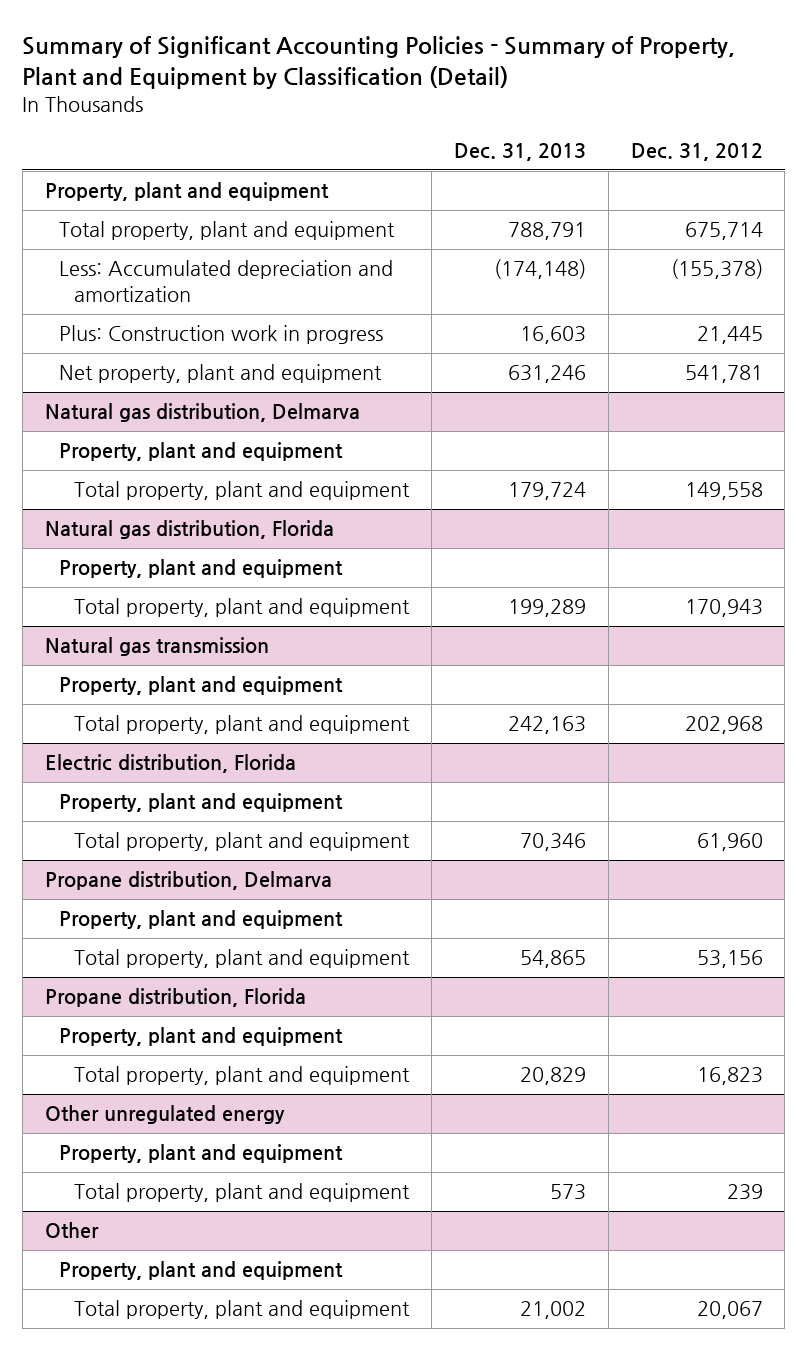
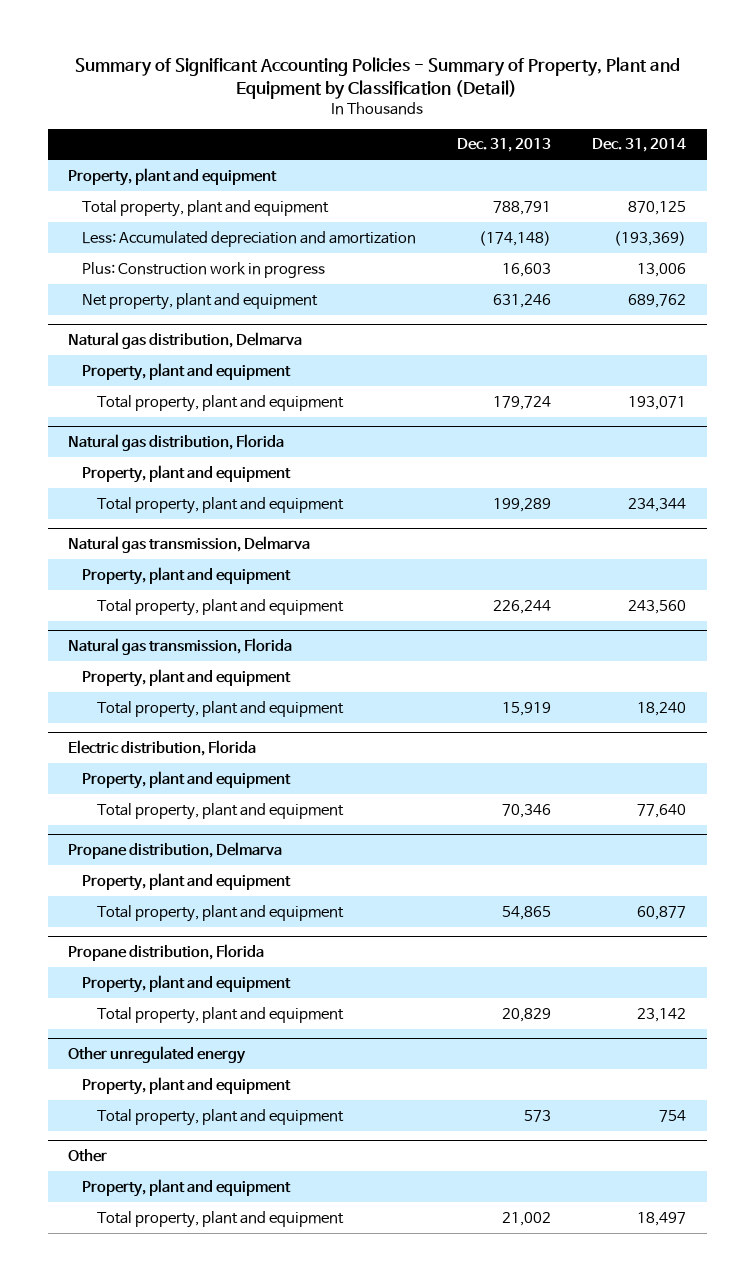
- | Dec. 31, 2013 | Dec. 31, 2012
+ | Dec. 31, 2013 | Dec. 31, 2014
- Natural gas transmission
+ Natural gas transmission, Delmarva
- Total property, plant and equipment | 242,163 | 202,968
+ Total property, plant and equipment | 226,244 | 243,560
+ Natural gas transmission, Florida
+ Property, plant and equipment
+ Total property, plant and equipment | 15,919 | 18,240

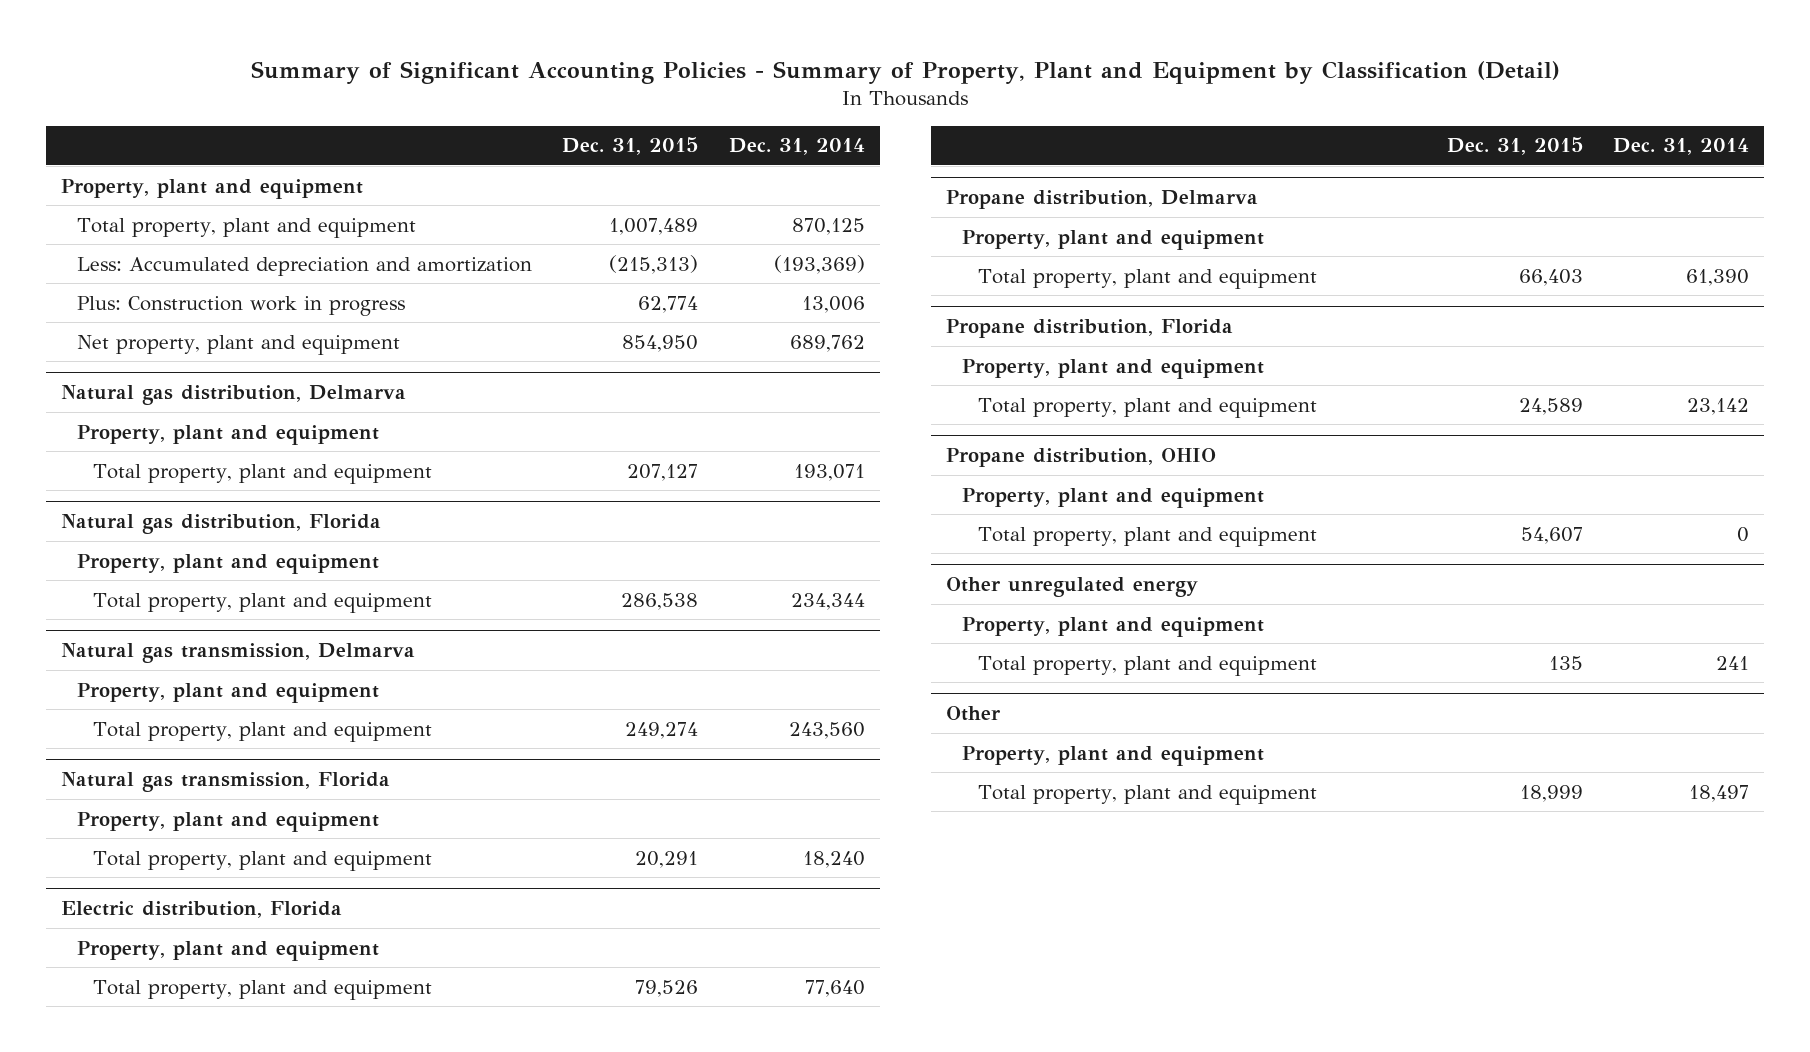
- | Dec. 31, 2013 | Dec. 31, 2014
+ | Dec. 31, 2015 | Dec. 31, 2014
@ Propane distribution, Delmarva
- Total property, plant and equipment | 54,865 | 60,877
+ Total property, plant and equipment | 66,403 | 61,390
+ Propane distribution, OHIO
+ Property, plant and equipment
+ Total property, plant and equipment | 54,607 | 0
@ Other unregulated energy
- Total property, plant and equipment | 573 | 754
+ Total property, plant and equipment | 135 | 241

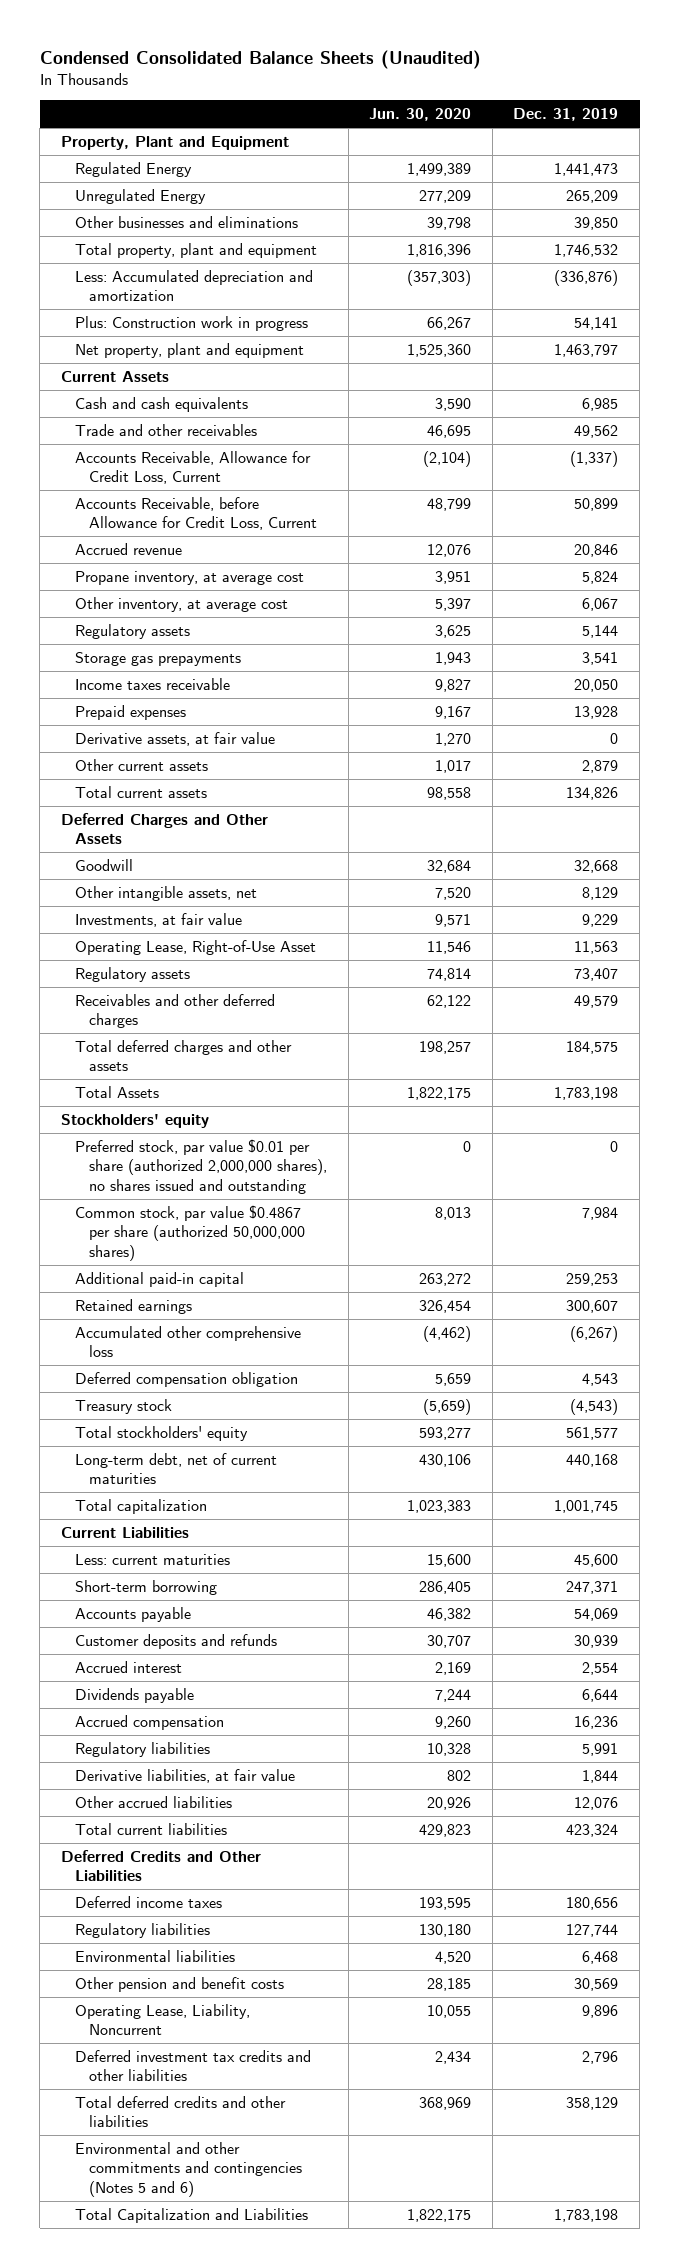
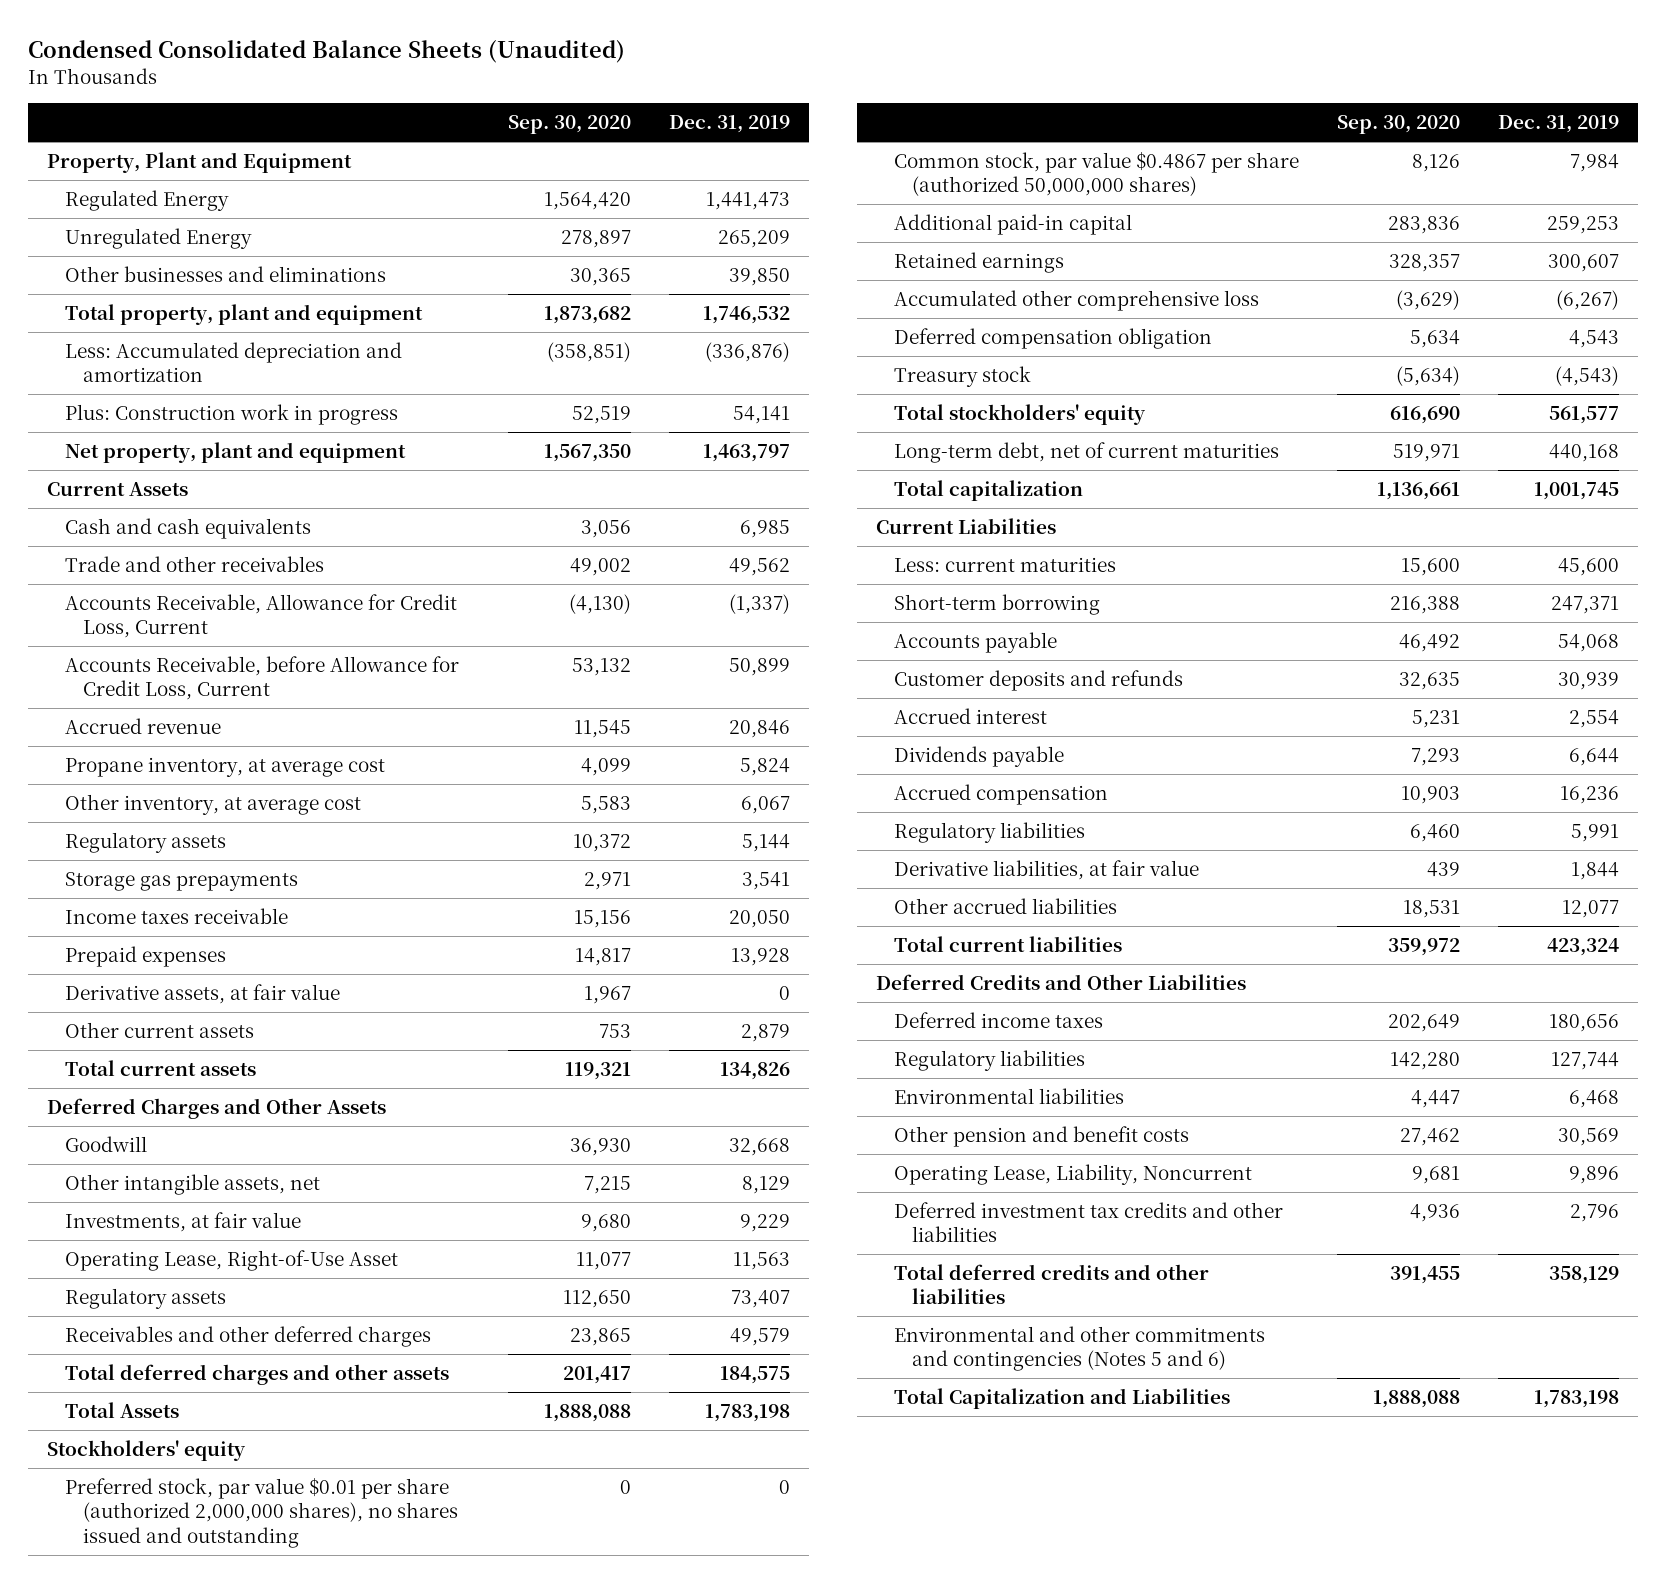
- | Jun. 30, 2020 | Dec. 31, 2019
+ | Sep. 30, 2020 | Dec. 31, 2019
- Accounts payable | 46,382 | 54,069
+ Accounts payable | 46,492 | 54,068
- Other accrued liabilities | 20,926 | 12,076
+ Other accrued liabilities | 18,531 | 12,077

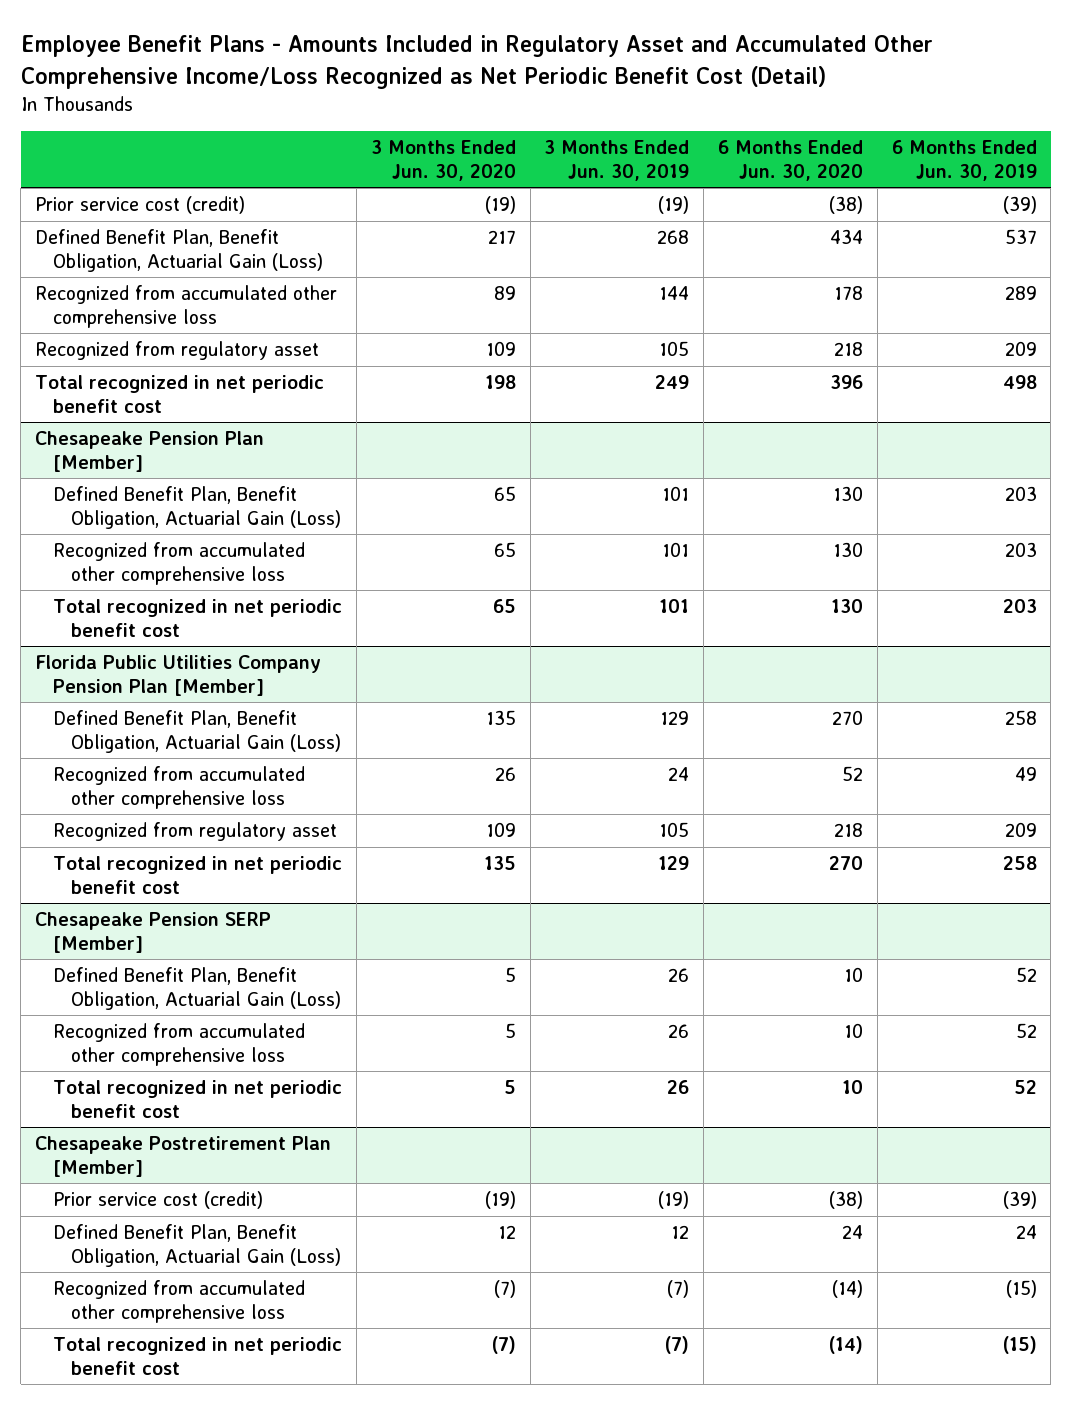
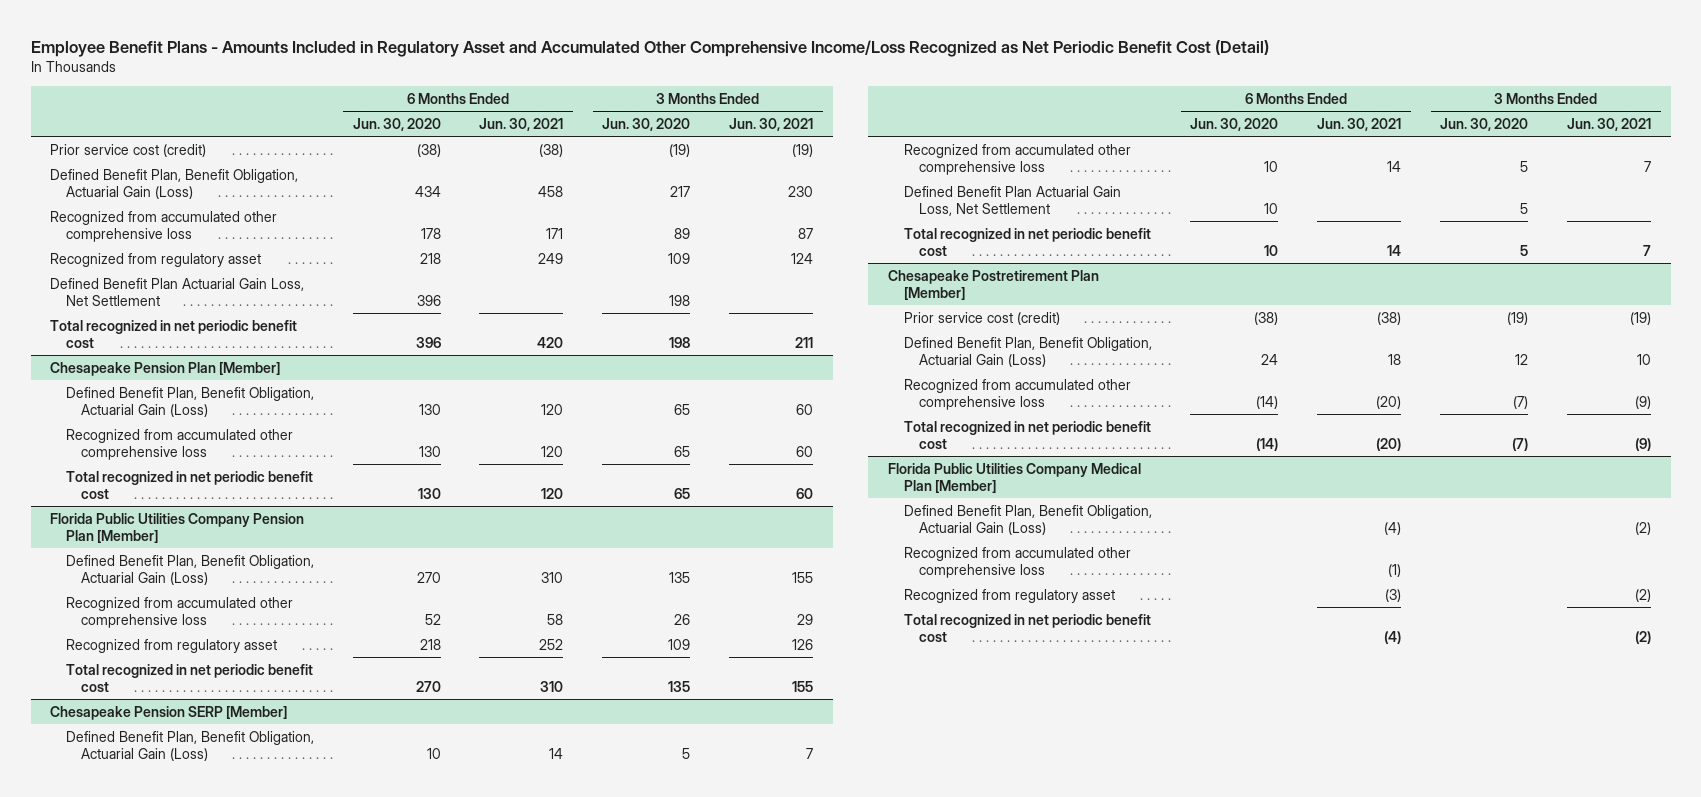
- | 3 Months Ended Jun. 30, 2020 | 3 Months Ended Jun. 30, 2019 | 6 Months Ended Jun. 30, 2020 | 6 Months Ended Jun. 30, 2019
+ | 6 Months Ended Jun. 30, 2020 | 6 Months Ended Jun. 30, 2021 | 3 Months Ended Jun. 30, 2020 | 3 Months Ended Jun. 30, 2021
+ Defined Benefit Plan Actuarial Gain Loss, Net Settlement | 396 | | 198 |
@ Chesapeake Pension SERP [Member]
+ Defined Benefit Plan Actuarial Gain Loss, Net Settlement | 10 | | 5 |
+ Florida Public Utilities Company Medical Plan [Member]
+ Defined Benefit Plan, Benefit Obligation, Actuarial Gain (Loss) | | (4) | | (2)
+ Recognized from accumulated other comprehensive loss | | (1) | |
+ Recognized from regulatory asset | | (3) | | (2)
+ Total recognized in net periodic benefit cost | | (4) | | (2)

